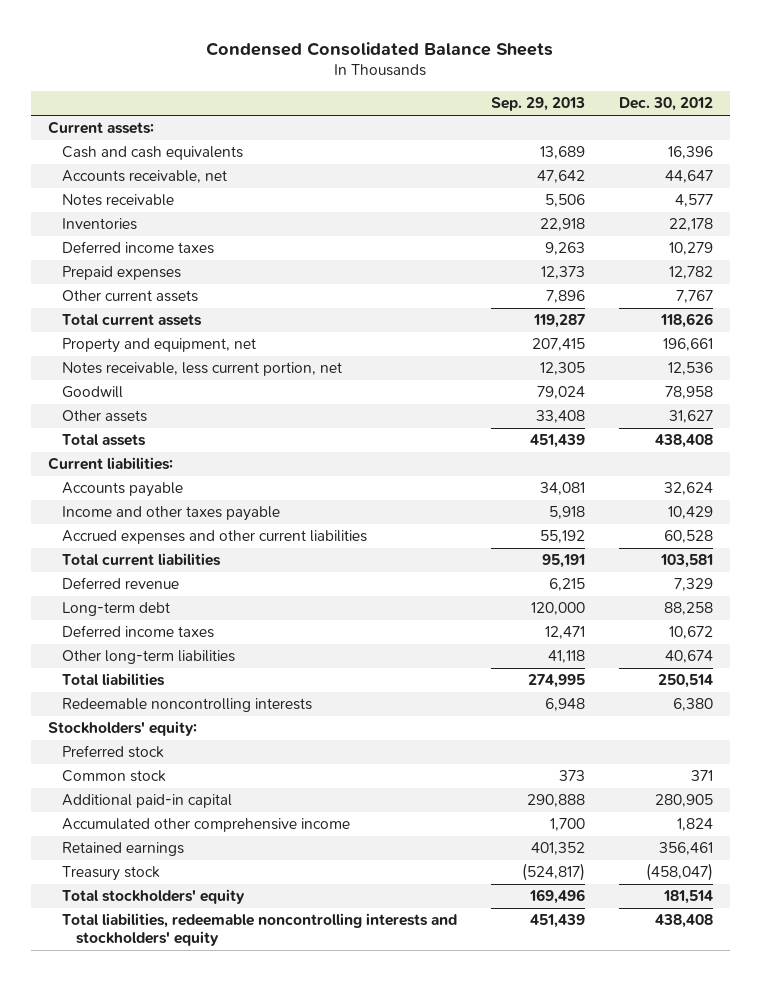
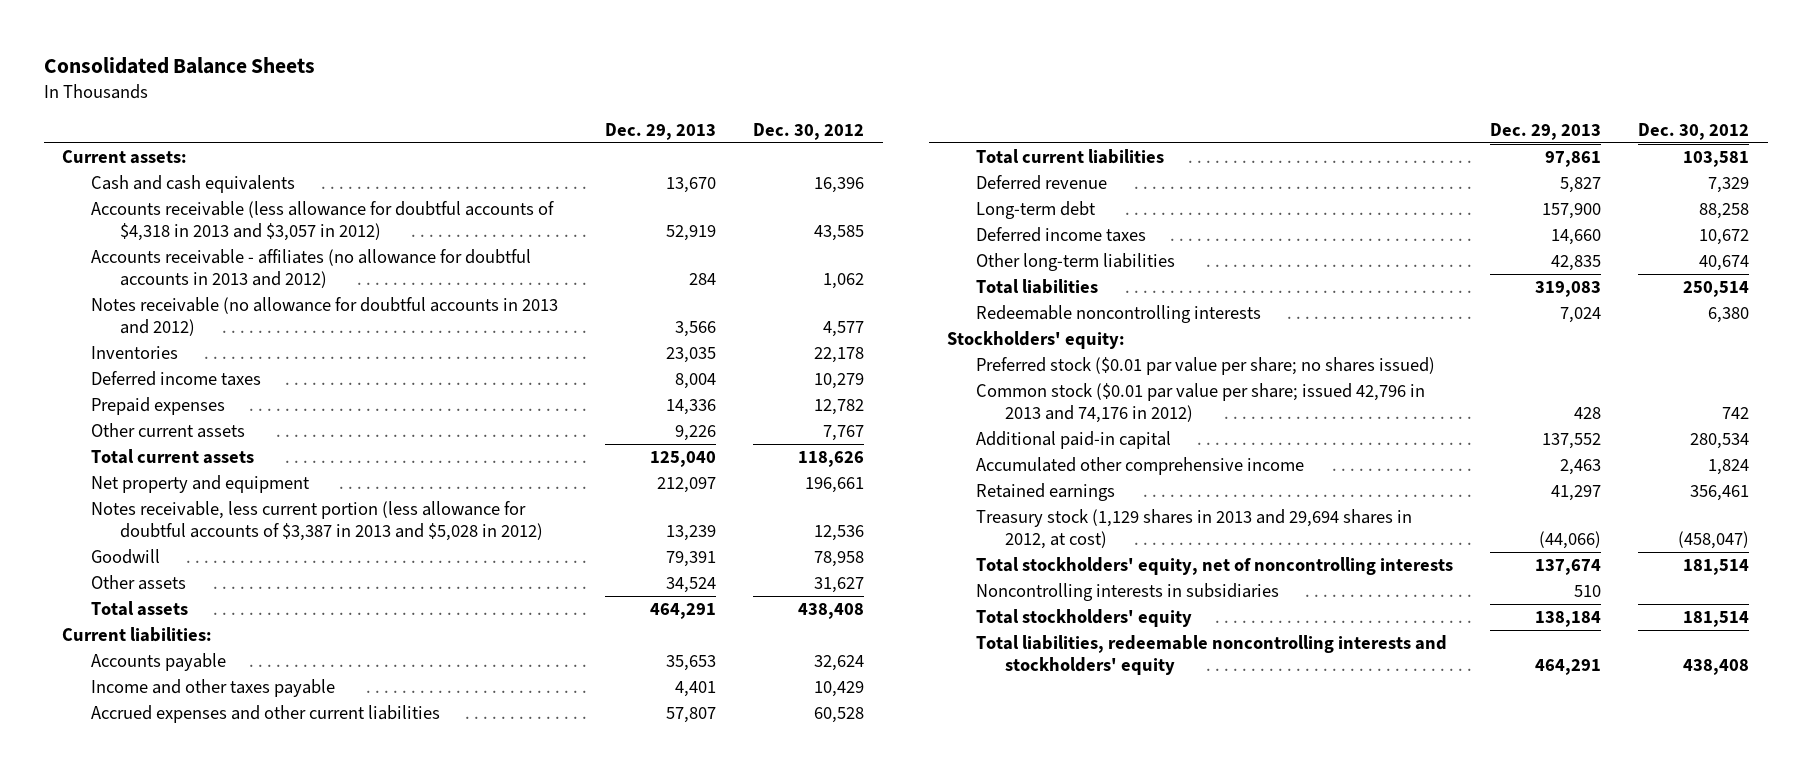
- Condensed Consolidated Balance Sheets
+ Consolidated Balance Sheets
- | Sep. 29, 2013 | Dec. 30, 2012
+ | Dec. 29, 2013 | Dec. 30, 2012
- Accounts receivable, net | 47,642 | 44,647
- Notes receivable | 5,506 | 4,577
+ Accounts receivable (less allowance for doubtful accounts of $4,318 in 2013 and $3,057 in 2012) | 52,919 | 43,585
+ Accounts receivable - affiliates (no allowance for doubtful accounts in 2013 and 2012) | 284 | 1,062
+ Notes receivable (no allowance for doubtful accounts in 2013 and 2012) | 3,566 | 4,577
- Property and equipment, net | 207,415 | 196,661
- Notes receivable, less current portion, net | 12,305 | 12,536
+ Net property and equipment | 212,097 | 196,661
+ Notes receivable, less current portion (less allowance for doubtful accounts of $3,387 in 2013 and $5,028 in 2012) | 13,239 | 12,536
- Preferred stock
- Common stock | 373 | 371
- Additional paid-in capital | 290,888 | 280,905
+ Preferred stock ($0.01 par value per share; no shares issued)
+ Common stock ($0.01 par value per share; issued 42,796 in 2013 and 74,176 in 2012) | 428 | 742
+ Additional paid-in capital | 137,552 | 280,534
- Treasury stock | (524,817) | (458,047)
+ Treasury stock (1,129 shares in 2013 and 29,694 shares in 2012, at cost) | (44,066) | (458,047)
+ Total stockholders' equity, net of noncontrolling interests | 137,674 | 181,514
+ Noncontrolling interests in subsidiaries | 510 |

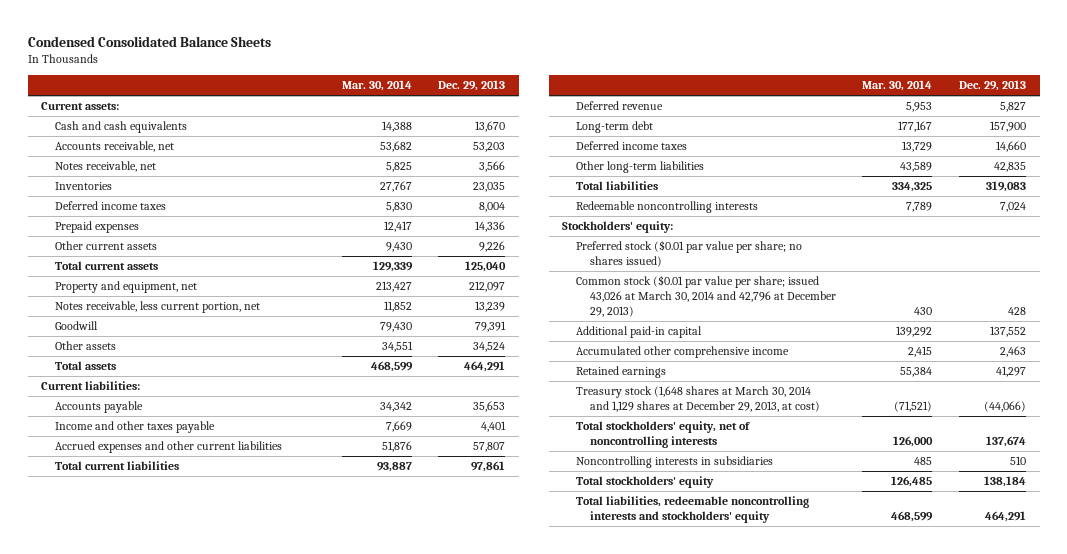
- Consolidated Balance Sheets
+ Condensed Consolidated Balance Sheets
- | Dec. 29, 2013 | Dec. 30, 2012
+ | Mar. 30, 2014 | Dec. 29, 2013
- Accounts receivable (less allowance for doubtful accounts of $4,318 in 2013 and $3,057 in 2012) | 52,919 | 43,585
- Accounts receivable - affiliates (no allowance for doubtful accounts in 2013 and 2012) | 284 | 1,062
- Notes receivable (no allowance for doubtful accounts in 2013 and 2012) | 3,566 | 4,577
+ Accounts receivable, net | 53,682 | 53,203
+ Notes receivable, net | 5,825 | 3,566
- Net property and equipment | 212,097 | 196,661
- Notes receivable, less current portion (less allowance for doubtful accounts of $3,387 in 2013 and $5,028 in 2012) | 13,239 | 12,536
+ Property and equipment, net | 213,427 | 212,097
+ Notes receivable, less current portion, net | 11,852 | 13,239
- Common stock ($0.01 par value per share; issued 42,796 in 2013 and 74,176 in 2012) | 428 | 742
+ Common stock ($0.01 par value per share; issued 43,026 at March 30, 2014 and 42,796 at December 29, 2013) | 430 | 428
- Treasury stock (1,129 shares in 2013 and 29,694 shares in 2012, at cost) | (44,066) | (458,047)
+ Treasury stock (1,648 shares at March 30, 2014 and 1,129 shares at December 29, 2013, at cost) | (71,521) | (44,066)

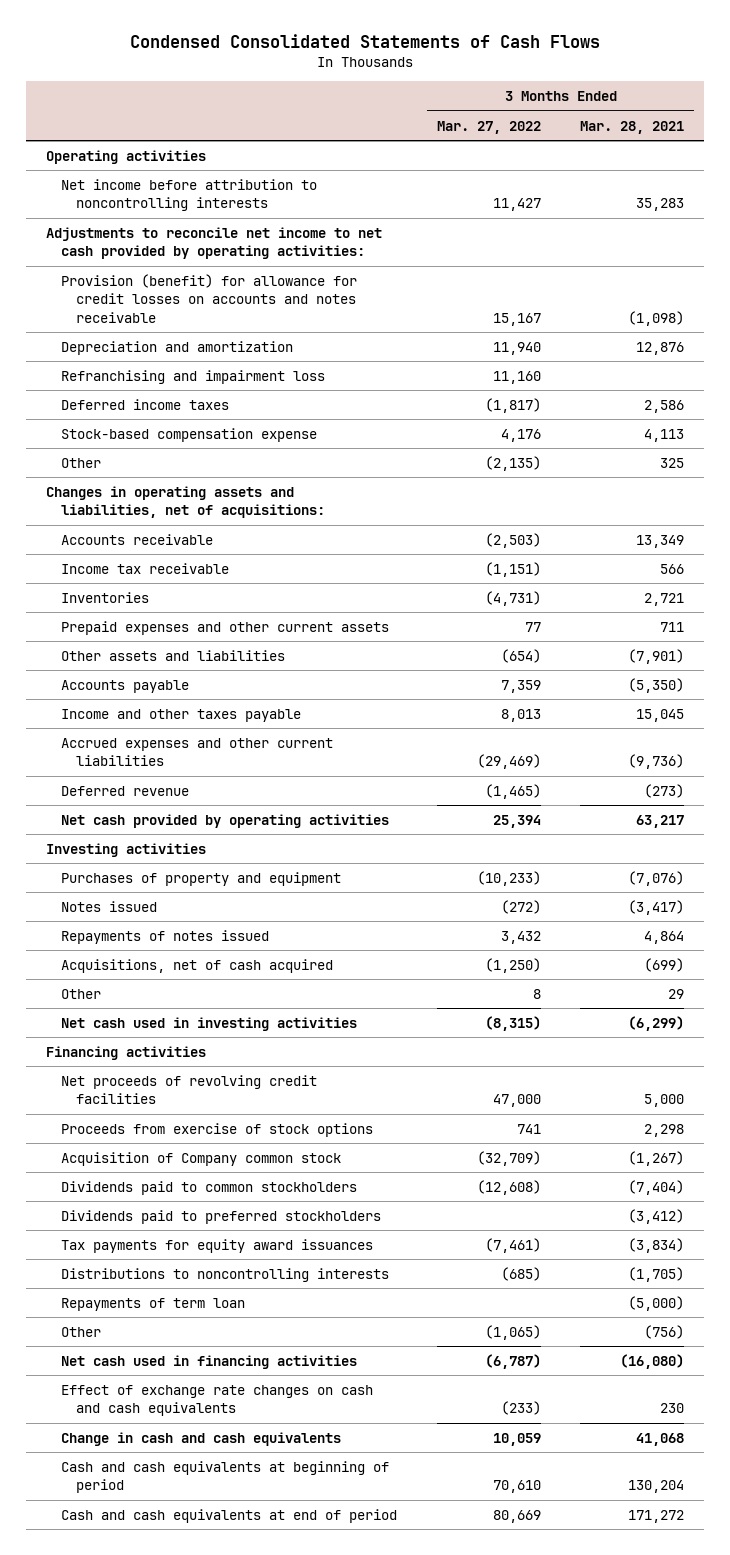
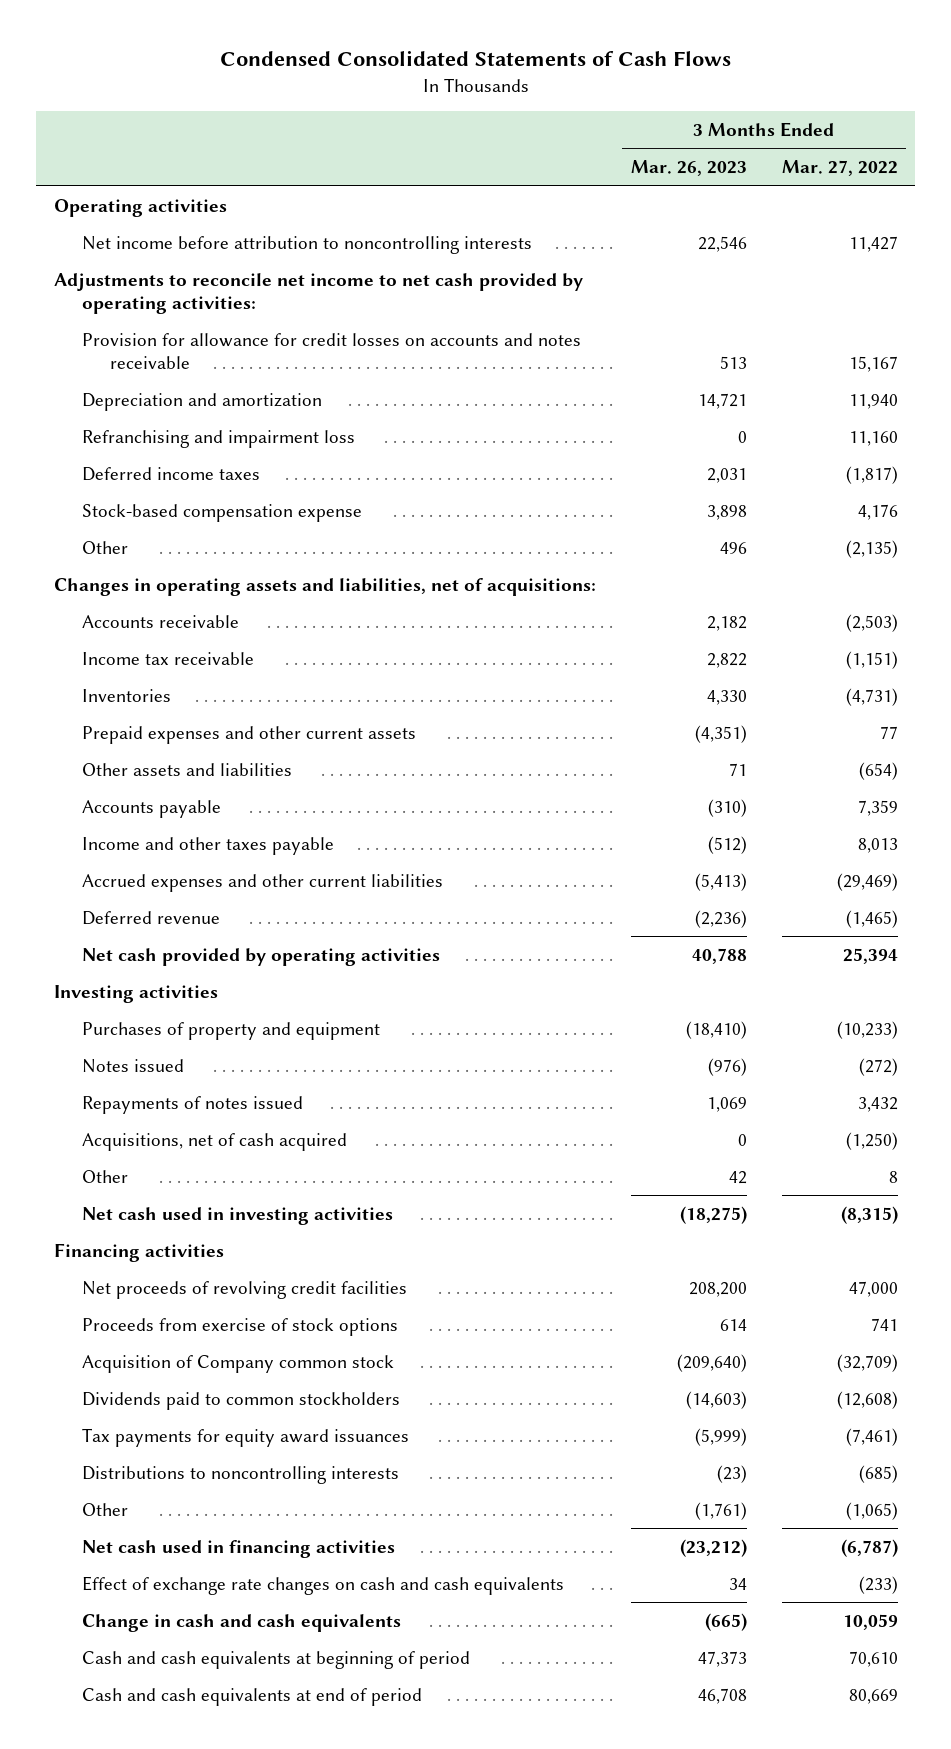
- | 3 Months Ended Mar. 27, 2022 | 3 Months Ended Mar. 28, 2021
+ | 3 Months Ended Mar. 26, 2023 | 3 Months Ended Mar. 27, 2022
- Provision (benefit) for allowance for credit losses on accounts and notes receivable | 15,167 | (1,098)
+ Provision for allowance for credit losses on accounts and notes receivable | 513 | 15,167
- Dividends paid to preferred stockholders | | (3,412)
- Repayments of term loan | | (5,000)

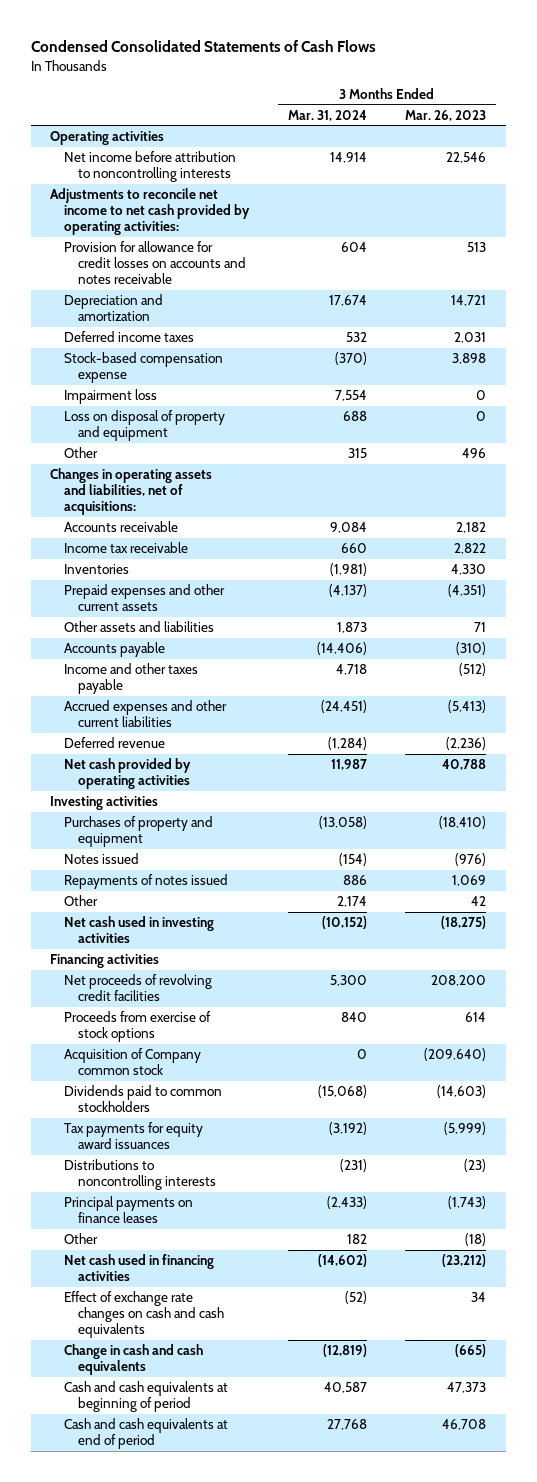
- | 3 Months Ended Mar. 26, 2023 | 3 Months Ended Mar. 27, 2022
+ | 3 Months Ended Mar. 31, 2024 | 3 Months Ended Mar. 26, 2023
- Refranchising and impairment loss | 0 | 11,160
+ Impairment loss | 7,554 | 0
+ Loss on disposal of property and equipment | 688 | 0
- Acquisitions, net of cash acquired | 0 | (1,250)
- Other | (1,761) | (1,065)
+ Principal payments on finance leases | (2,433) | (1,743)
+ Other | 182 | (18)

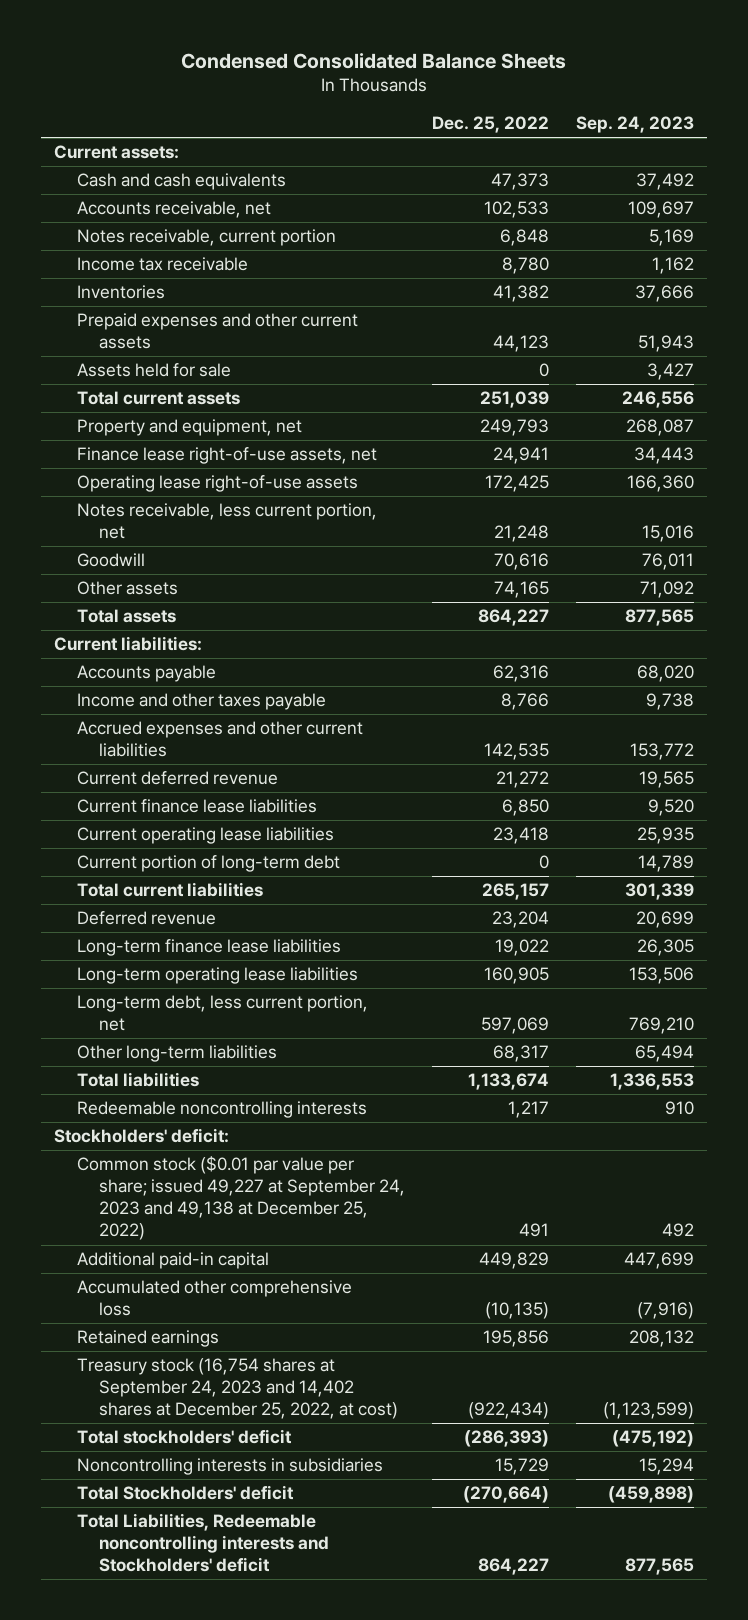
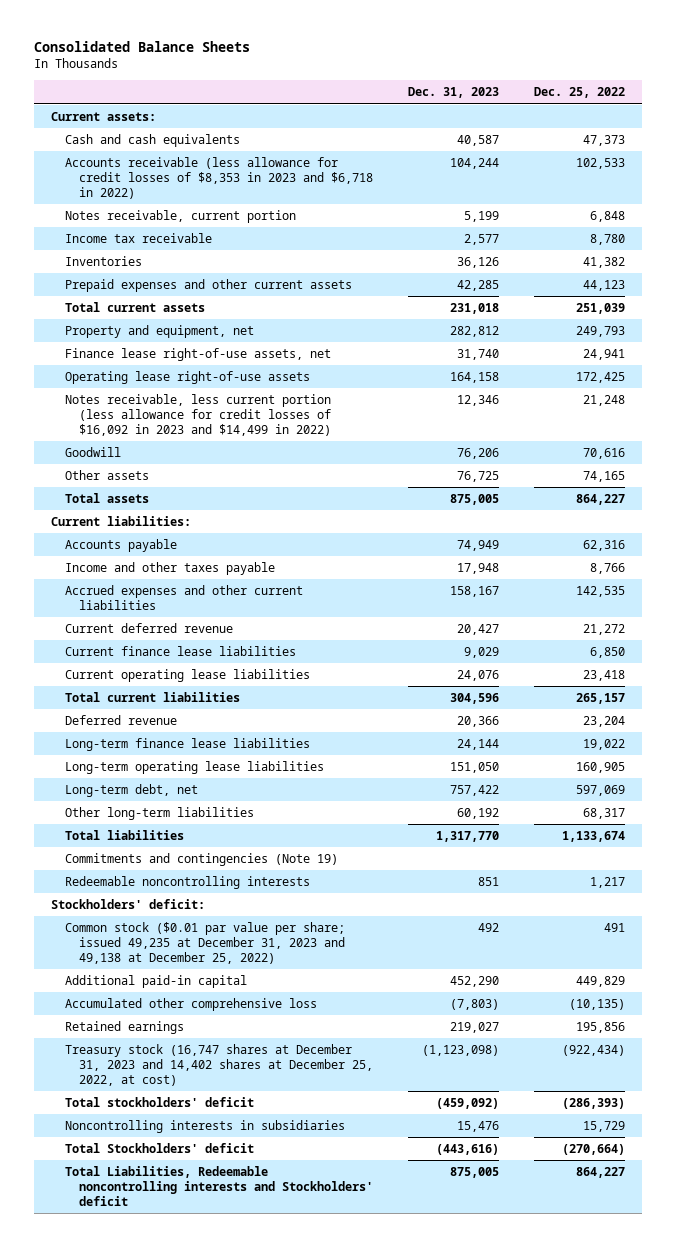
- Condensed Consolidated Balance Sheets
+ Consolidated Balance Sheets
- | Dec. 25, 2022 | Sep. 24, 2023
+ | Dec. 31, 2023 | Dec. 25, 2022
- Accounts receivable, net | 102,533 | 109,697
+ Accounts receivable (less allowance for credit losses of $8,353 in 2023 and $6,718 in 2022) | 104,244 | 102,533
- Assets held for sale | 0 | 3,427
- Notes receivable, less current portion, net | 21,248 | 15,016
+ Notes receivable, less current portion (less allowance for credit losses of $16,092 in 2023 and $14,499 in 2022) | 12,346 | 21,248
- Current portion of long-term debt | 0 | 14,789
- Long-term debt, less current portion, net | 597,069 | 769,210
+ Long-term debt, net | 757,422 | 597,069
+ Commitments and contingencies (Note 19)
- Common stock ($0.01 par value per share; issued 49,227 at September 24, 2023 and 49,138 at December 25, 2022) | 491 | 492
+ Common stock ($0.01 par value per share; issued 49,235 at December 31, 2023 and 49,138 at December 25, 2022) | 492 | 491
- Treasury stock (16,754 shares at September 24, 2023 and 14,402 shares at December 25, 2022, at cost) | (922,434) | (1,123,599)
+ Treasury stock (16,747 shares at December 31, 2023 and 14,402 shares at December 25, 2022, at cost) | (1,123,098) | (922,434)

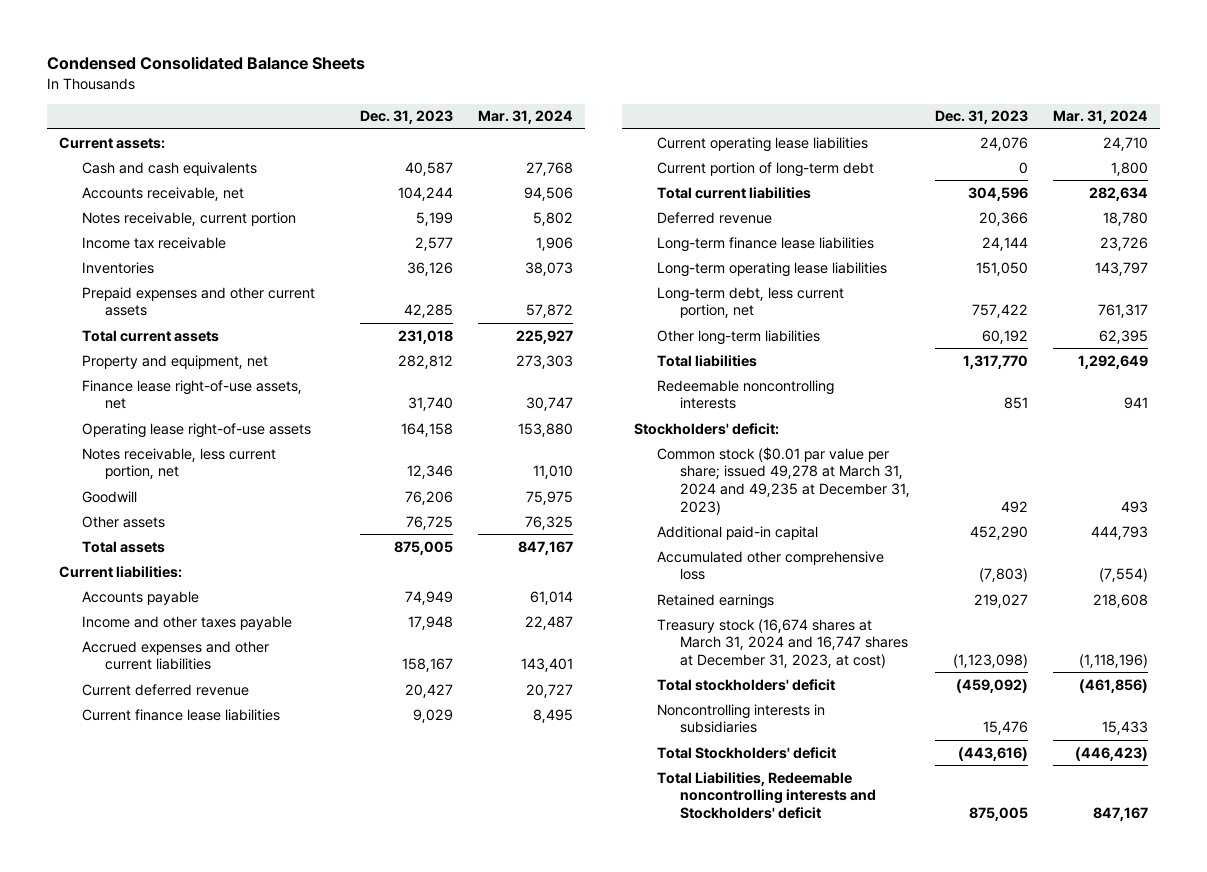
- Consolidated Balance Sheets
+ Condensed Consolidated Balance Sheets
- | Dec. 31, 2023 | Dec. 25, 2022
+ | Dec. 31, 2023 | Mar. 31, 2024
- Accounts receivable (less allowance for credit losses of $8,353 in 2023 and $6,718 in 2022) | 104,244 | 102,533
+ Accounts receivable, net | 104,244 | 94,506
- Notes receivable, less current portion (less allowance for credit losses of $16,092 in 2023 and $14,499 in 2022) | 12,346 | 21,248
+ Notes receivable, less current portion, net | 12,346 | 11,010
+ Current portion of long-term debt | 0 | 1,800
- Long-term debt, net | 757,422 | 597,069
+ Long-term debt, less current portion, net | 757,422 | 761,317
- Commitments and contingencies (Note 19)
- Common stock ($0.01 par value per share; issued 49,235 at December 31, 2023 and 49,138 at December 25, 2022) | 492 | 491
+ Common stock ($0.01 par value per share; issued 49,278 at March 31, 2024 and 49,235 at December 31, 2023) | 492 | 493
- Treasury stock (16,747 shares at December 31, 2023 and 14,402 shares at December 25, 2022, at cost) | (1,123,098) | (922,434)
+ Treasury stock (16,674 shares at March 31, 2024 and 16,747 shares at December 31, 2023, at cost) | (1,123,098) | (1,118,196)

